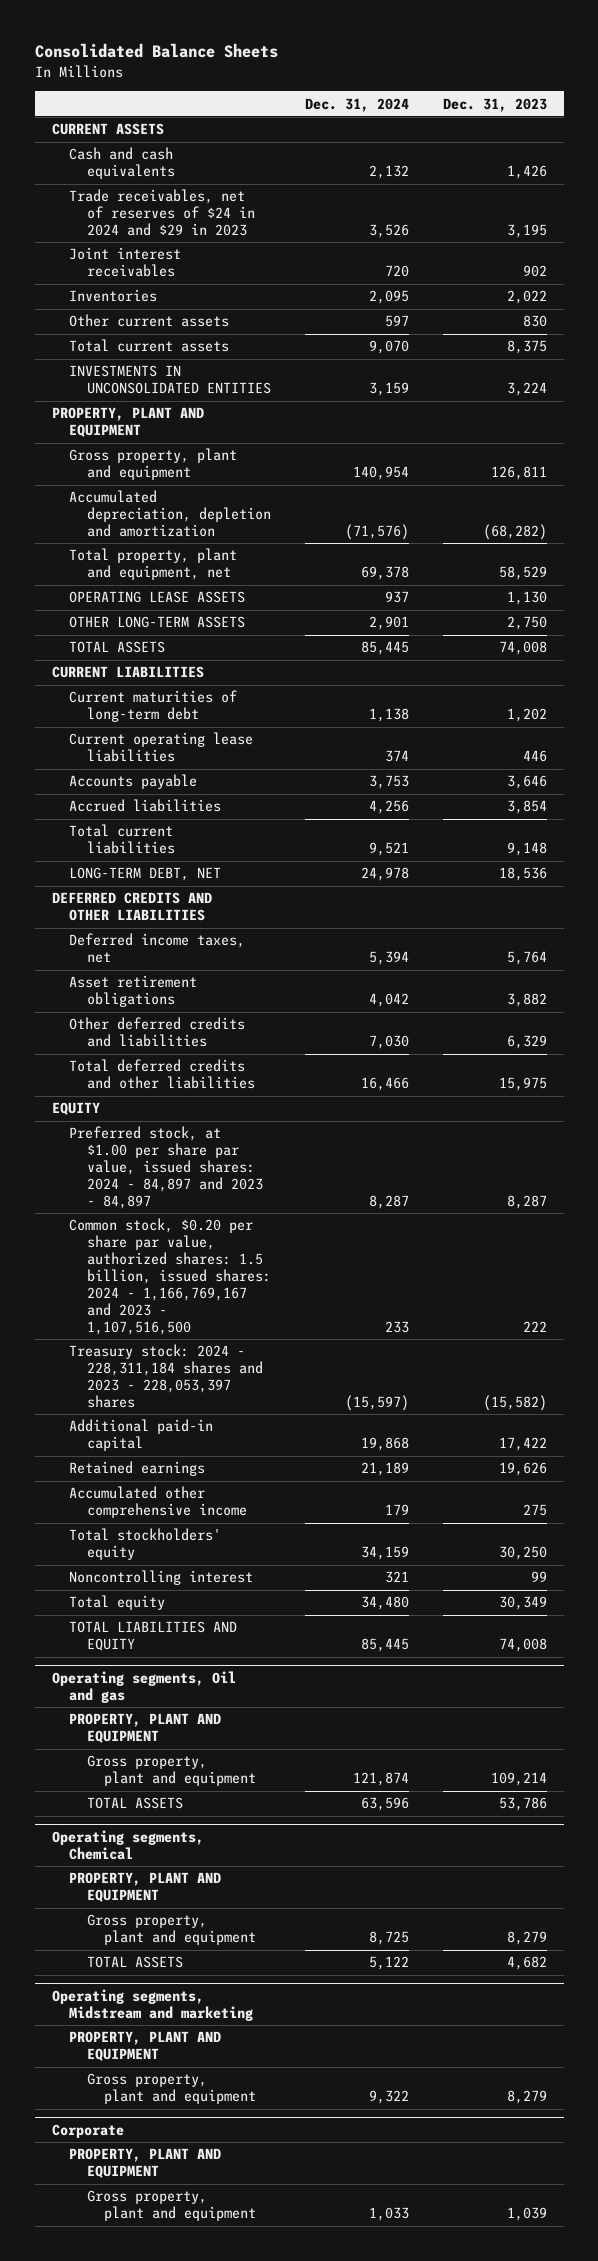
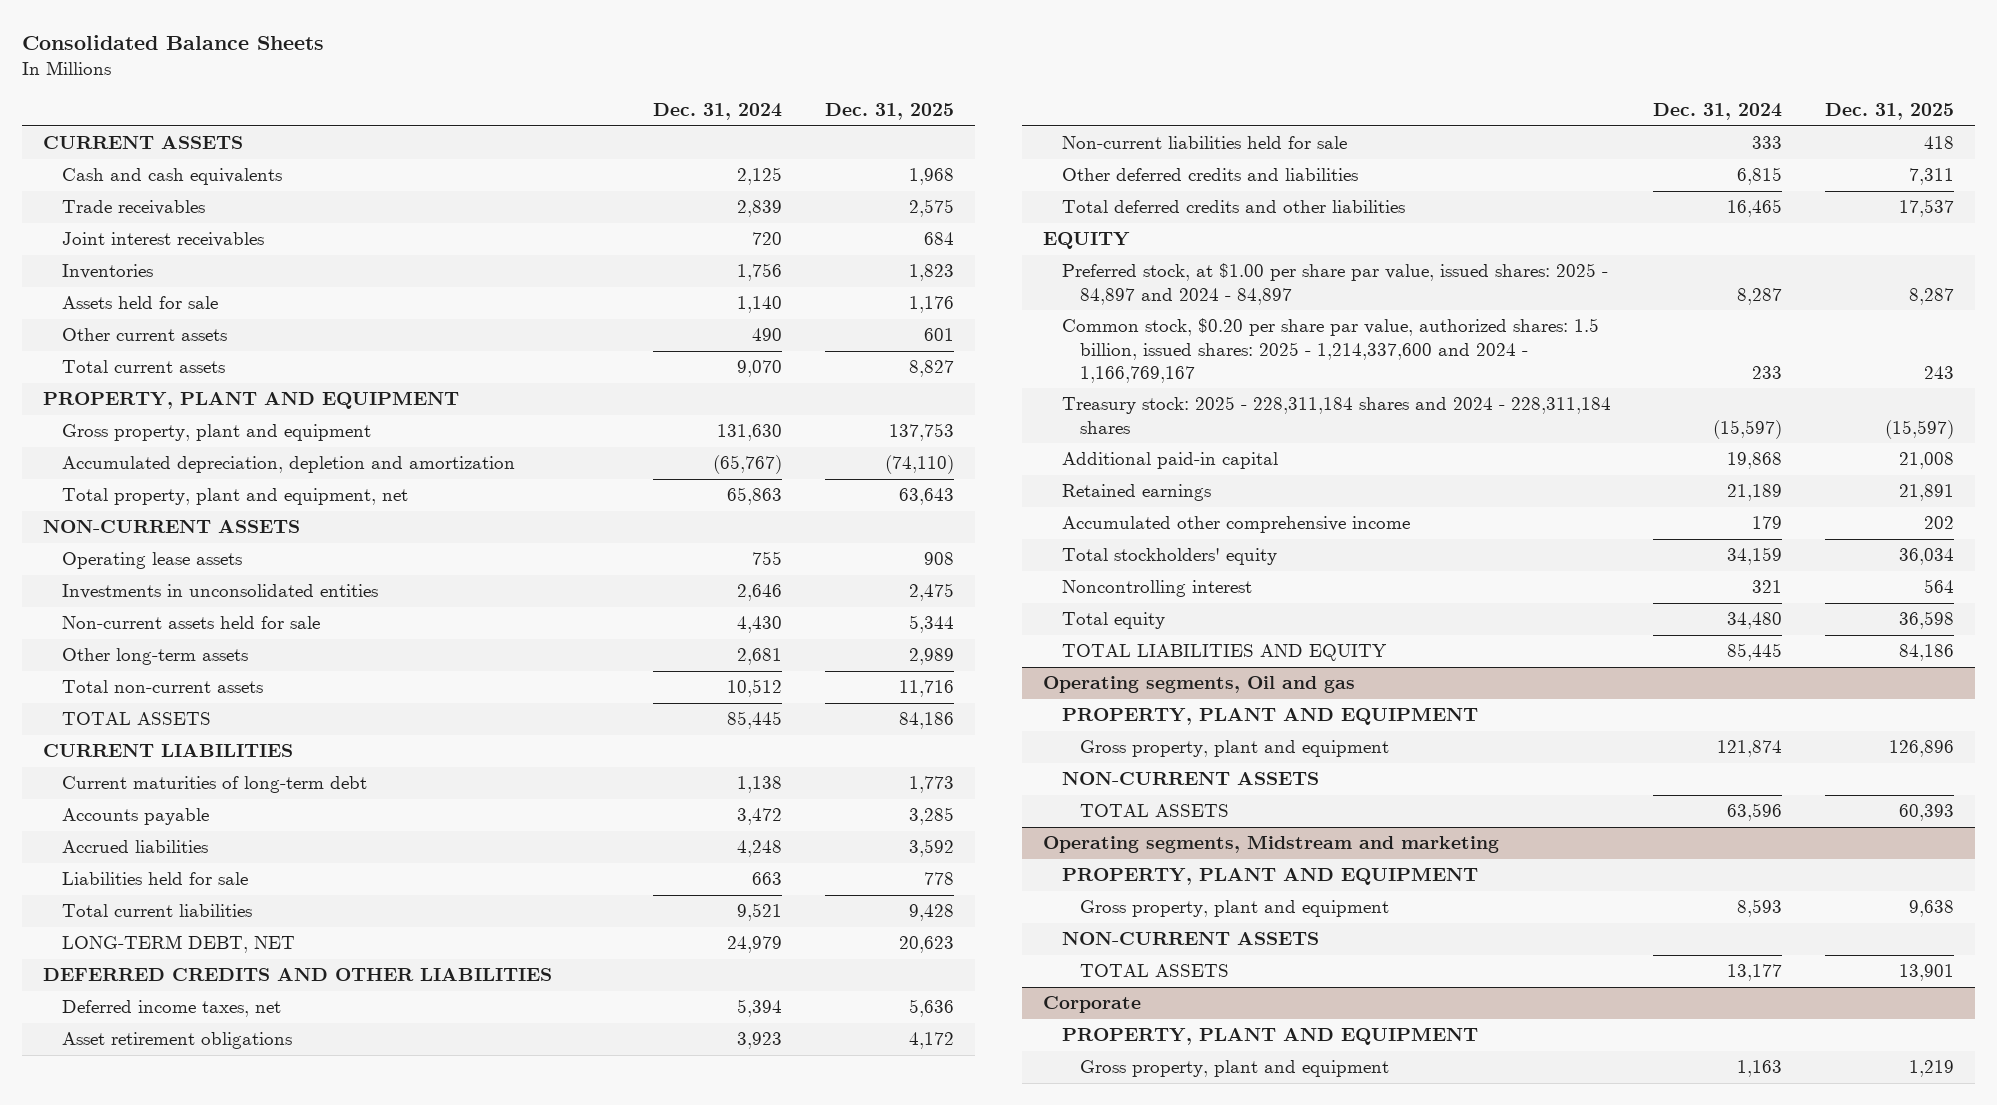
- | Dec. 31, 2024 | Dec. 31, 2023
+ | Dec. 31, 2024 | Dec. 31, 2025
- Cash and cash equivalents | 2,132 | 1,426
- Trade receivables, net of reserves of $24 in 2024 and $29 in 2023 | 3,526 | 3,195
+ Cash and cash equivalents | 2,125 | 1,968
+ Trade receivables | 2,839 | 2,575
- Inventories | 2,095 | 2,022
- Other current assets | 597 | 830
+ Inventories | 1,756 | 1,823
+ Assets held for sale | 1,140 | 1,176
+ Other current assets | 490 | 601
- INVESTMENTS IN UNCONSOLIDATED ENTITIES | 3,159 | 3,224
- Gross property, plant and equipment | 140,954 | 126,811
- Accumulated depreciation, depletion and amortization | (71,576) | (68,282)
- Total property, plant and equipment, net | 69,378 | 58,529
- OPERATING LEASE ASSETS | 937 | 1,130
- OTHER LONG-TERM ASSETS | 2,901 | 2,750
+ Gross property, plant and equipment | 131,630 | 137,753
+ Accumulated depreciation, depletion and amortization | (65,767) | (74,110)
+ Total property, plant and equipment, net | 65,863 | 63,643
+ NON-CURRENT ASSETS
+ Operating lease assets | 755 | 908
+ Investments in unconsolidated entities | 2,646 | 2,475
+ Non-current assets held for sale | 4,430 | 5,344
+ Other long-term assets | 2,681 | 2,989
+ Total non-current assets | 10,512 | 11,716
- Current operating lease liabilities | 374 | 446
- Accounts payable | 3,753 | 3,646
- Accrued liabilities | 4,256 | 3,854
+ Accounts payable | 3,472 | 3,285
+ Accrued liabilities | 4,248 | 3,592
+ Liabilities held for sale | 663 | 778
- LONG-TERM DEBT, NET | 24,978 | 18,536
+ LONG-TERM DEBT, NET | 24,979 | 20,623
- Asset retirement obligations | 4,042 | 3,882
- Other deferred credits and liabilities | 7,030 | 6,329
- Total deferred credits and other liabilities | 16,466 | 15,975
+ Asset retirement obligations | 3,923 | 4,172
+ Non-current liabilities held for sale | 333 | 418
+ Other deferred credits and liabilities | 6,815 | 7,311
+ Total deferred credits and other liabilities | 16,465 | 17,537
- Preferred stock, at $1.00 per share par value, issued shares: 2024 - 84,897 and 2023 - 84,897 | 8,287 | 8,287
- Common stock, $0.20 per share par value, authorized shares: 1.5 billion, issued shares: 2024 - 1,166,769,167 and 2023 - 1,107,516,500 | 233 | 222
- Treasury stock: 2024 - 228,311,184 shares and 2023 - 228,053,397 shares | (15,597) | (15,582)
+ Preferred stock, at $1.00 per share par value, issued shares: 2025 - 84,897 and 2024 - 84,897 | 8,287 | 8,287
+ Common stock, $0.20 per share par value, authorized shares: 1.5 billion, issued shares: 2025 - 1,214,337,600 and 2024 - 1,166,769,167 | 233 | 243
+ Treasury stock: 2025 - 228,311,184 shares and 2024 - 228,311,184 shares | (15,597) | (15,597)
@ Operating segments, Oil and gas
+ NON-CURRENT ASSETS
- Operating segments, Chemical
- PROPERTY, PLANT AND EQUIPMENT
- Gross property, plant and equipment | 8,725 | 8,279
- TOTAL ASSETS | 5,122 | 4,682
@ Operating segments, Midstream and marketing
- Gross property, plant and equipment | 9,322 | 8,279
+ Gross property, plant and equipment | 8,593 | 9,638
+ NON-CURRENT ASSETS
+ TOTAL ASSETS | 13,177 | 13,901
@ Corporate
- Gross property, plant and equipment | 1,033 | 1,039
+ Gross property, plant and equipment | 1,163 | 1,219

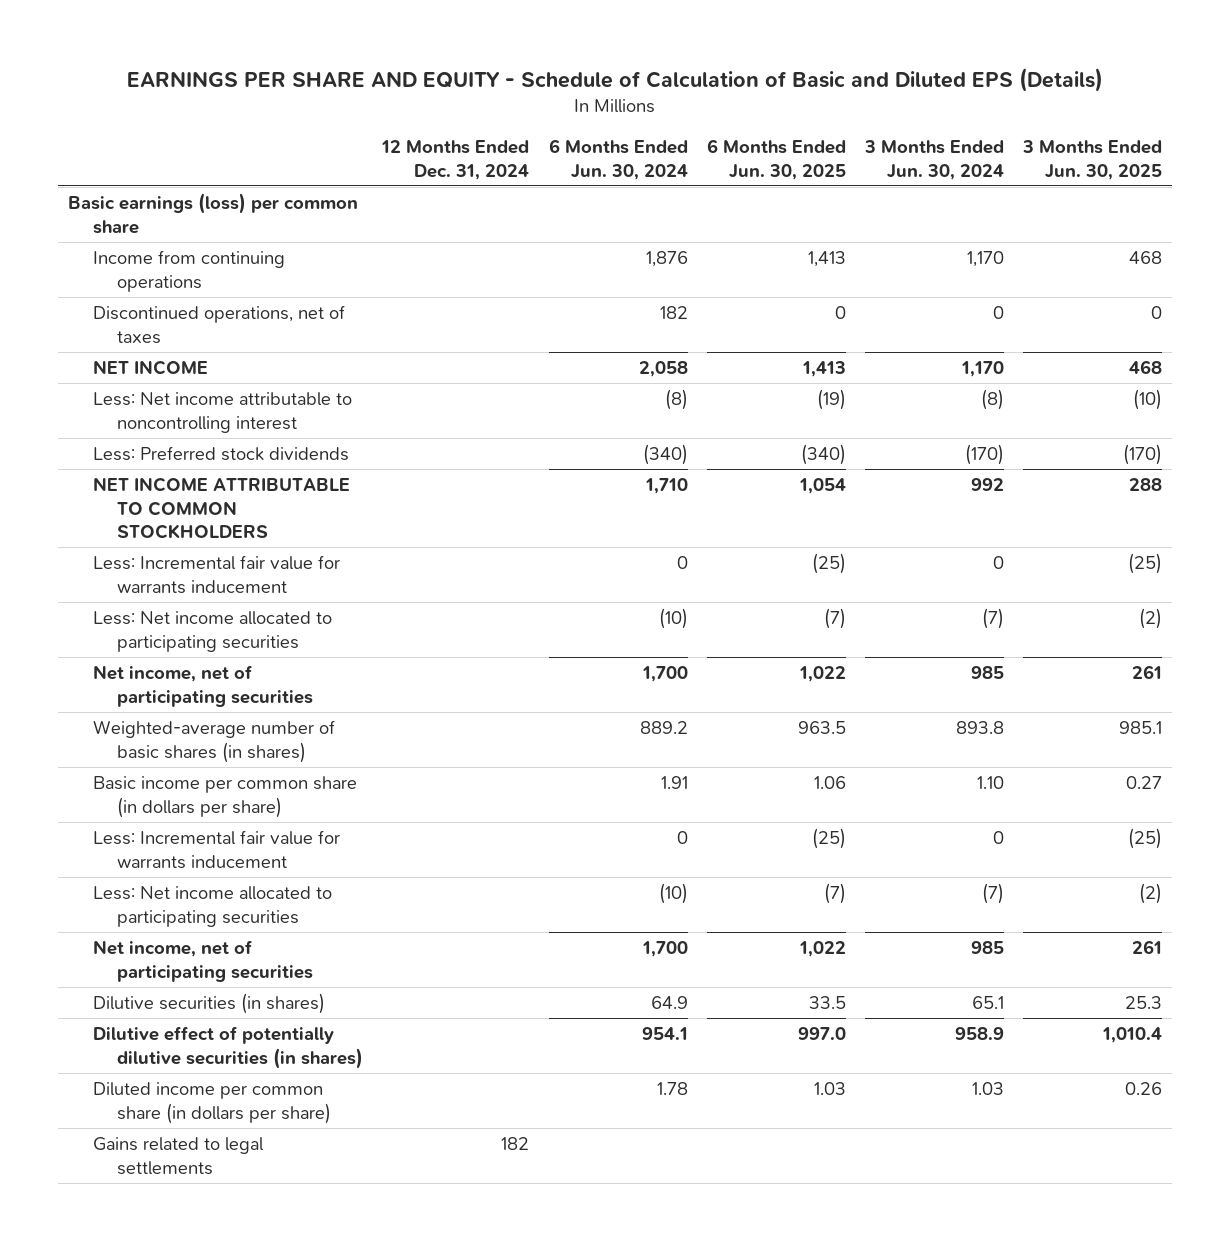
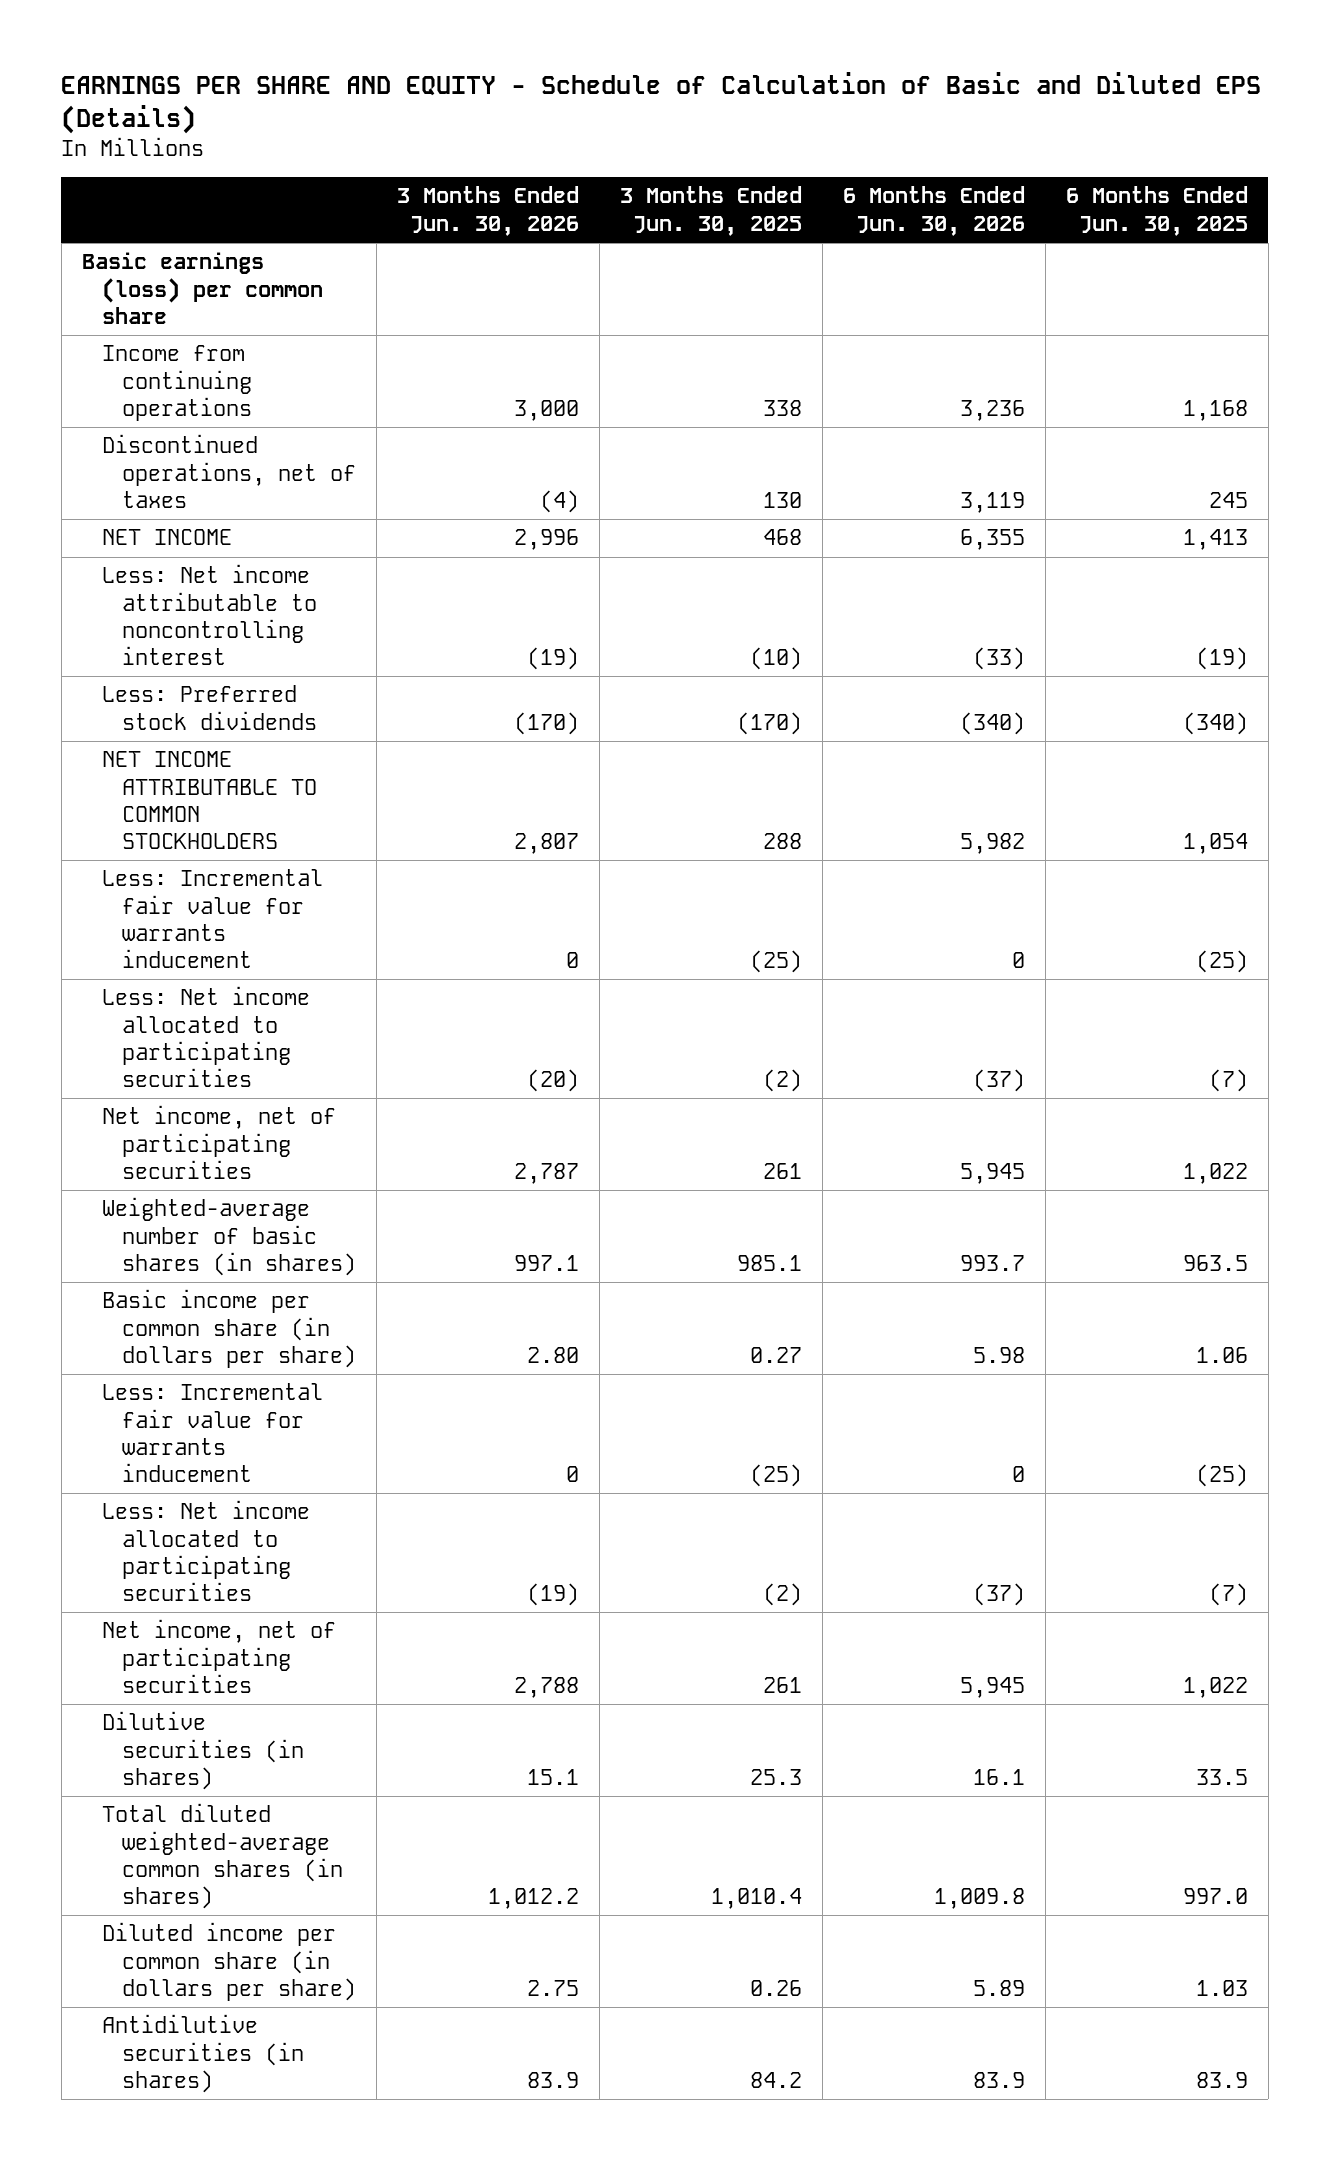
- | 12 Months Ended Dec. 31, 2024 | 6 Months Ended Jun. 30, 2024 | 6 Months Ended Jun. 30, 2025 | 3 Months Ended Jun. 30, 2024 | 3 Months Ended Jun. 30, 2025
+ | 3 Months Ended Jun. 30, 2026 | 3 Months Ended Jun. 30, 2025 | 6 Months Ended Jun. 30, 2026 | 6 Months Ended Jun. 30, 2025
- Income from continuing operations | | 1,876 | 1,413 | 1,170 | 468
- Discontinued operations, net of taxes | | 182 | 0 | 0 | 0
+ Income from continuing operations | 3,000 | 338 | 3,236 | 1,168
+ Discontinued operations, net of taxes | (4) | 130 | 3,119 | 245
- Dilutive effect of potentially dilutive securities (in shares) | | 954.1 | 997.0 | 958.9 | 1,010.4
+ Total diluted weighted-average common shares (in shares) | 1,012.2 | 1,010.4 | 1,009.8 | 997.0
- Gains related to legal settlements | 182 | | | |
+ Antidilutive securities (in shares) | 83.9 | 84.2 | 83.9 | 83.9

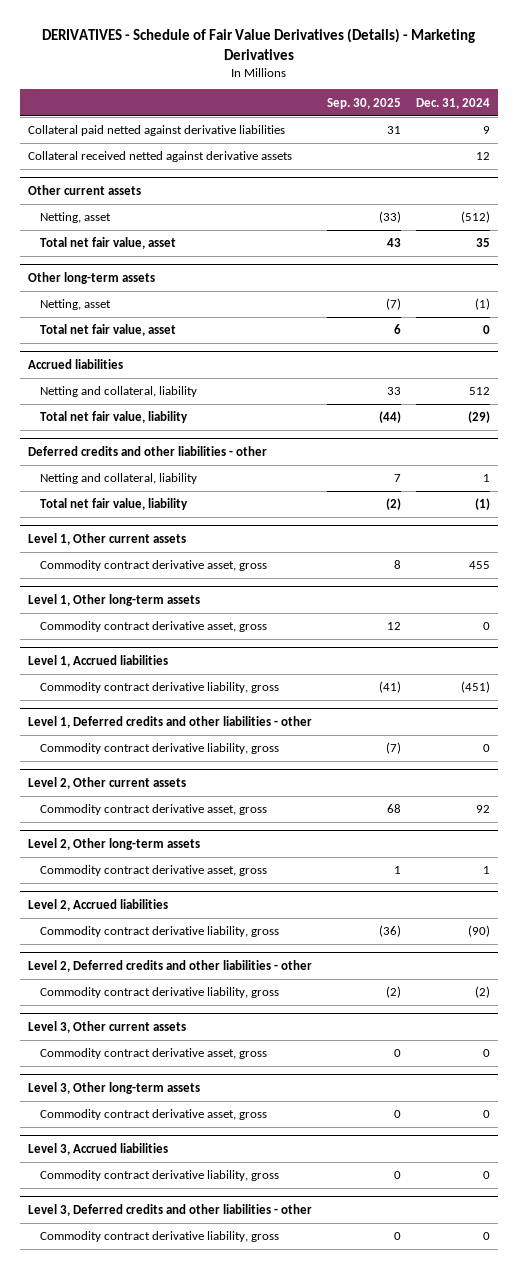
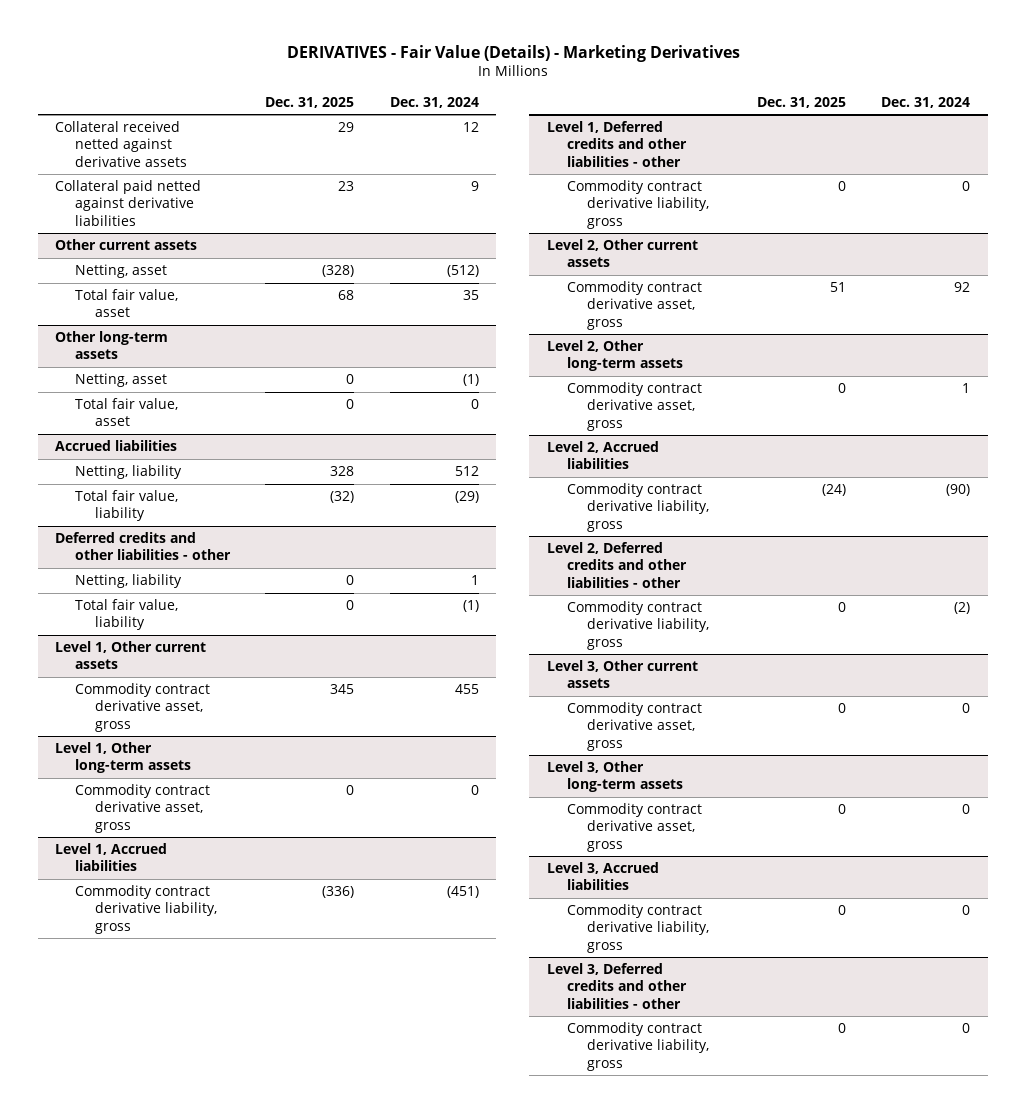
- DERIVATIVES - Schedule of Fair Value Derivatives (Details) - Marketing Derivatives
+ DERIVATIVES - Fair Value (Details) - Marketing Derivatives
- | Sep. 30, 2025 | Dec. 31, 2024
+ | Dec. 31, 2025 | Dec. 31, 2024
moved down: Collateral paid netted against derivative liabilities | 23 | 9
@ Other current assets
- Total net fair value, asset | 43 | 35
+ Total fair value, asset | 68 | 35
@ Other long-term assets
- Total net fair value, asset | 6 | 0
+ Total fair value, asset | 0 | 0
@ Accrued liabilities
- Netting and collateral, liability | 33 | 512
- Total net fair value, liability | (44) | (29)
+ Netting, liability | 328 | 512
+ Total fair value, liability | (32) | (29)
@ Deferred credits and other liabilities - other
- Netting and collateral, liability | 7 | 1
- Total net fair value, liability | (2) | (1)
+ Netting, liability | 0 | 1
+ Total fair value, liability | 0 | (1)

